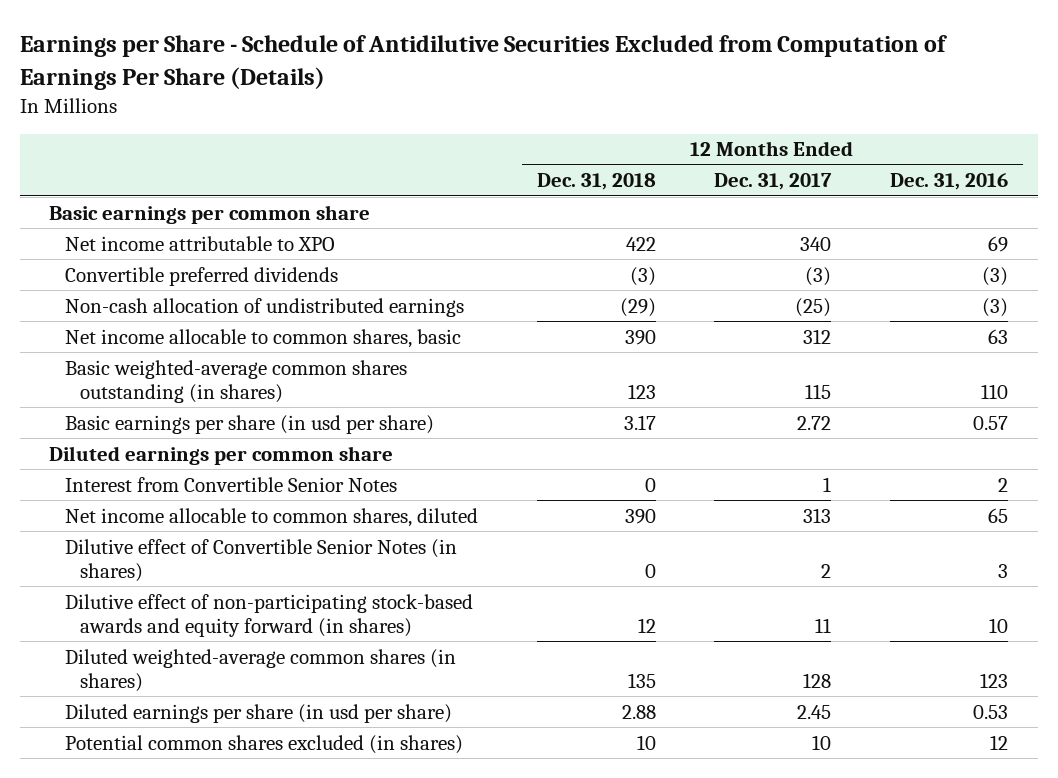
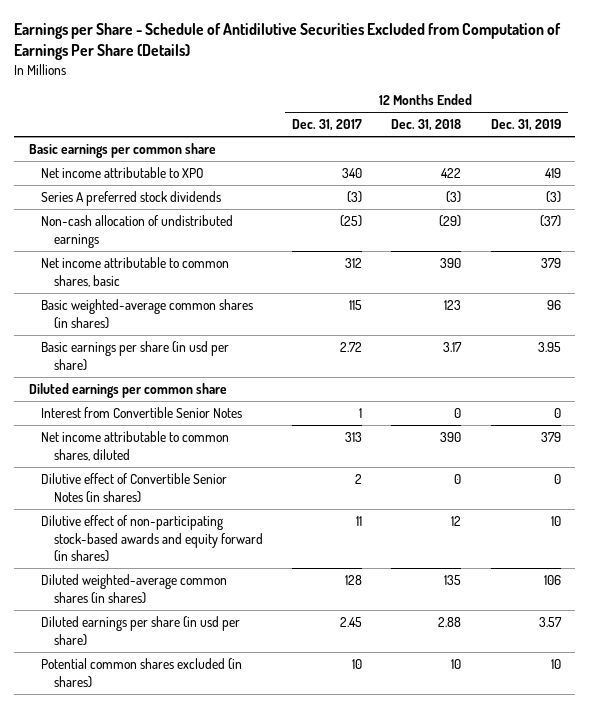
- | 12 Months Ended Dec. 31, 2018 | 12 Months Ended Dec. 31, 2017 | 12 Months Ended Dec. 31, 2016
+ | 12 Months Ended Dec. 31, 2017 | 12 Months Ended Dec. 31, 2018 | 12 Months Ended Dec. 31, 2019
- Convertible preferred dividends | (3) | (3) | (3)
+ Series A preferred stock dividends | (3) | (3) | (3)
- Net income allocable to common shares, basic | 390 | 312 | 63
- Basic weighted-average common shares outstanding (in shares) | 123 | 115 | 110
+ Net income attributable to common shares, basic | 312 | 390 | 379
+ Basic weighted-average common shares (in shares) | 115 | 123 | 96
- Net income allocable to common shares, diluted | 390 | 313 | 65
+ Net income attributable to common shares, diluted | 313 | 390 | 379

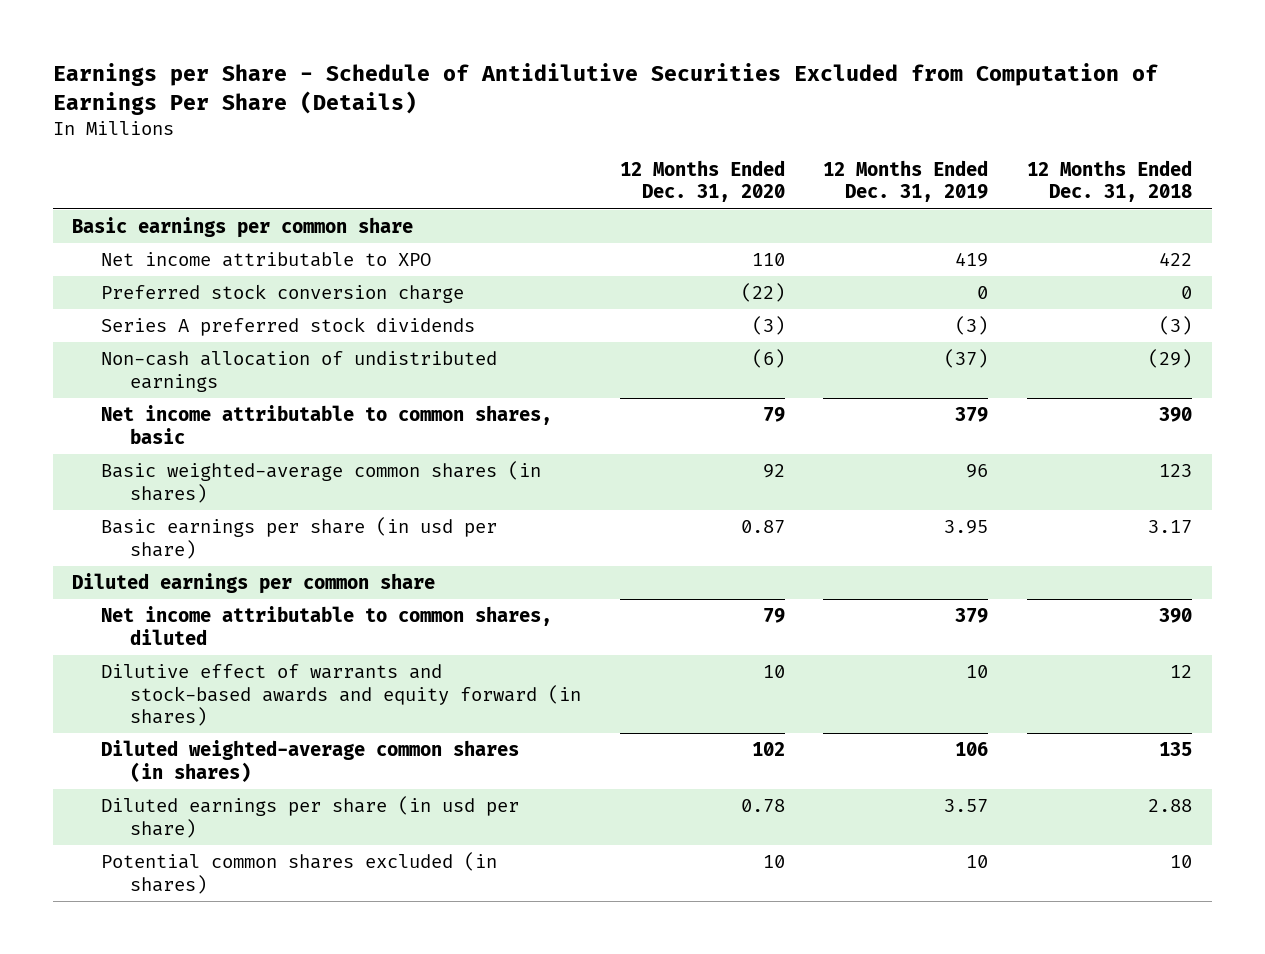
- | 12 Months Ended Dec. 31, 2017 | 12 Months Ended Dec. 31, 2018 | 12 Months Ended Dec. 31, 2019
+ | 12 Months Ended Dec. 31, 2020 | 12 Months Ended Dec. 31, 2019 | 12 Months Ended Dec. 31, 2018
+ Preferred stock conversion charge | (22) | 0 | 0
- Interest from Convertible Senior Notes | 1 | 0 | 0
- Dilutive effect of Convertible Senior Notes (in shares) | 2 | 0 | 0
- Dilutive effect of non-participating stock-based awards and equity forward (in shares) | 11 | 12 | 10
+ Dilutive effect of warrants and stock-based awards and equity forward (in shares) | 10 | 10 | 12

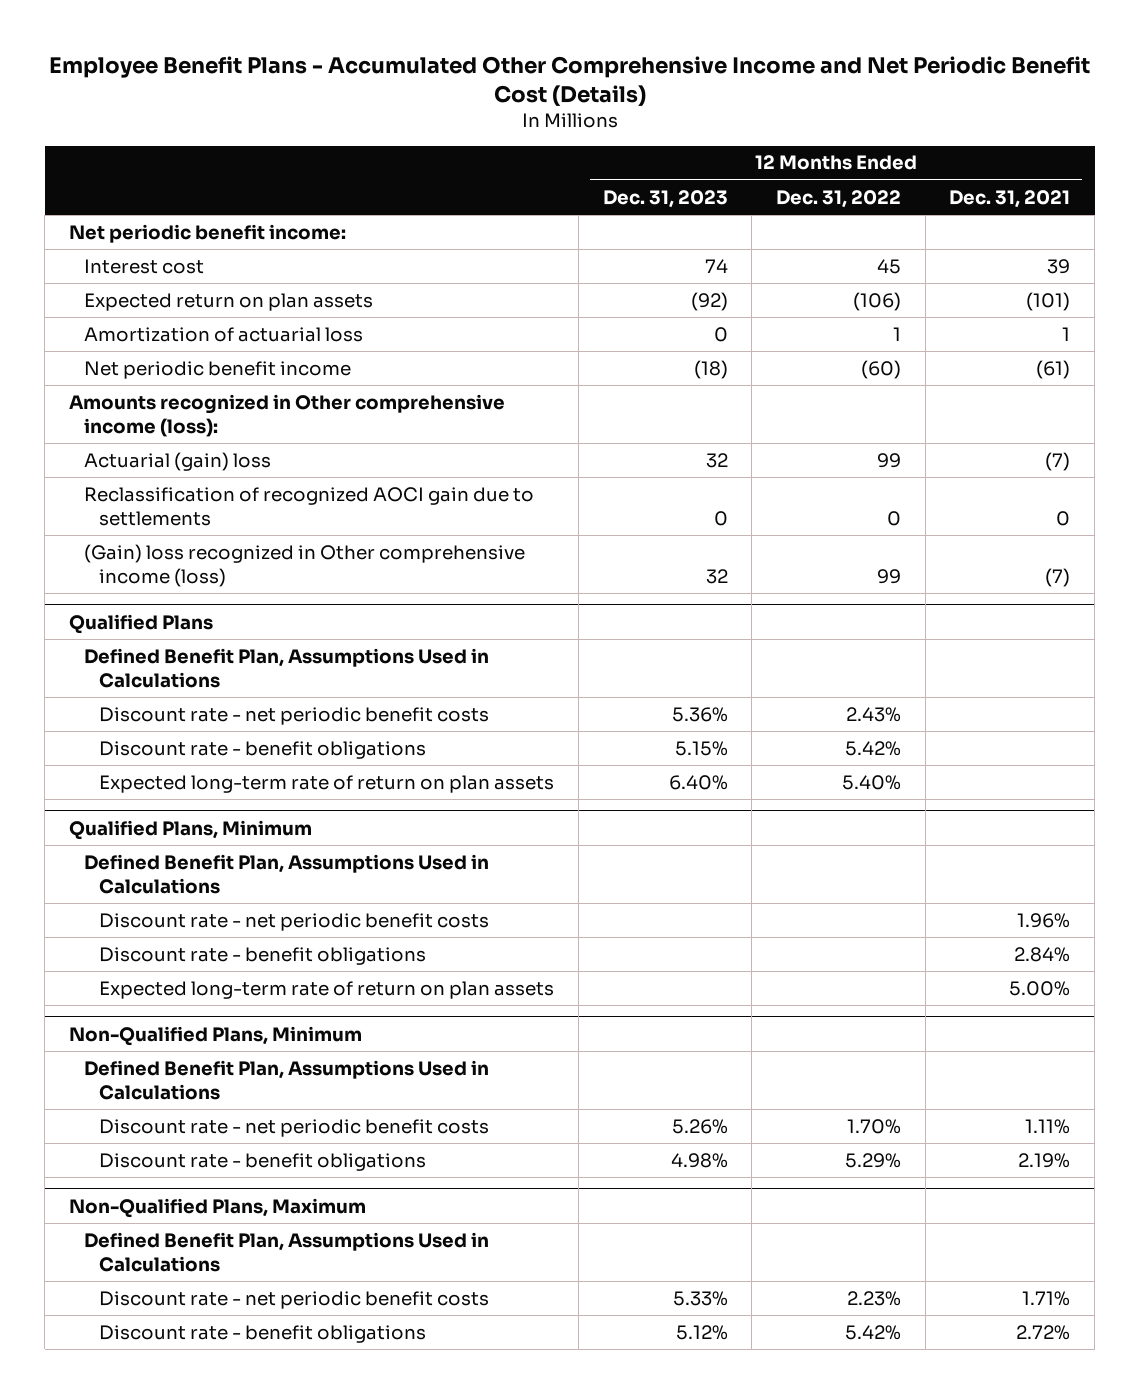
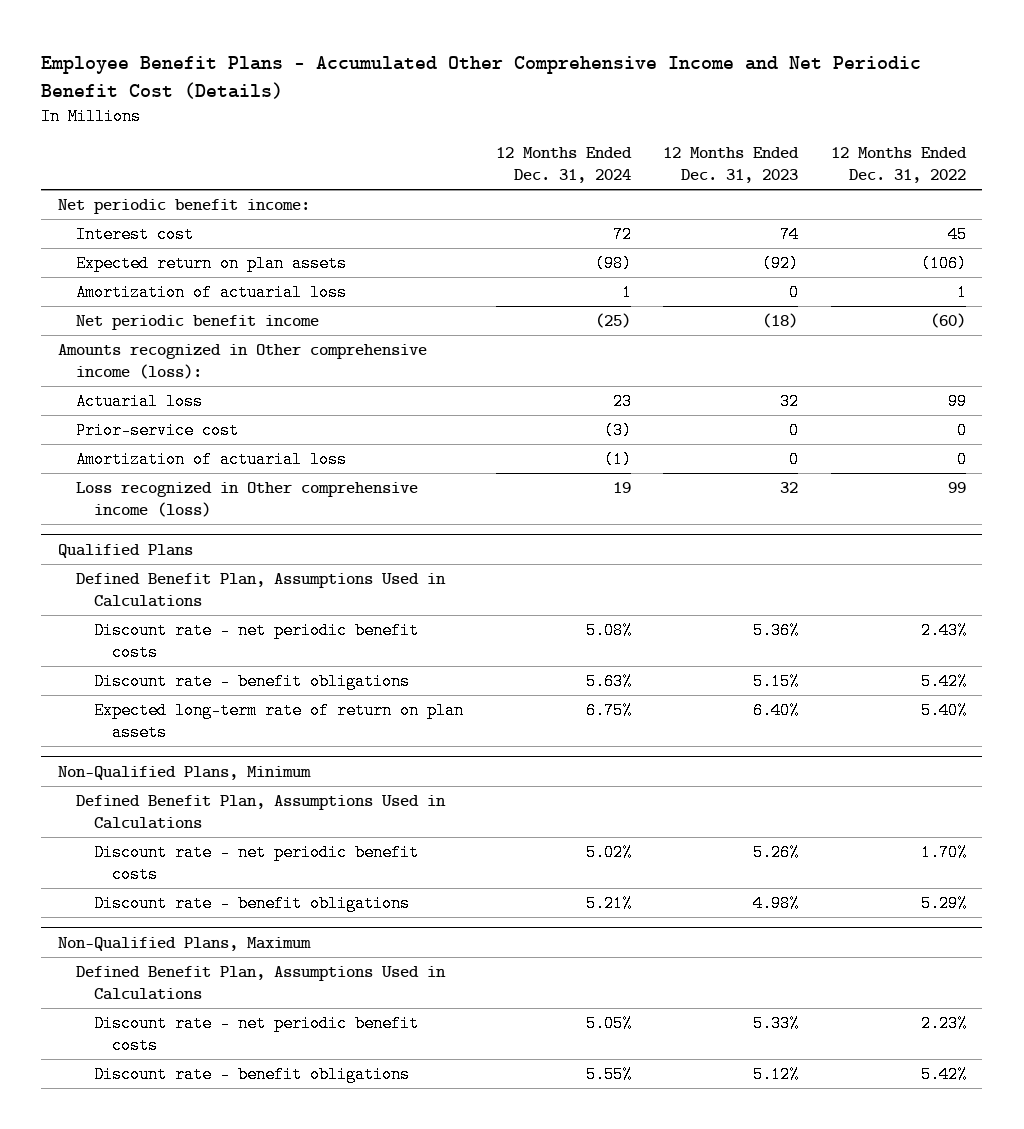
- | 12 Months Ended Dec. 31, 2023 | 12 Months Ended Dec. 31, 2022 | 12 Months Ended Dec. 31, 2021
+ | 12 Months Ended Dec. 31, 2024 | 12 Months Ended Dec. 31, 2023 | 12 Months Ended Dec. 31, 2022
- Actuarial (gain) loss | 32 | 99 | (7)
- Reclassification of recognized AOCI gain due to settlements | 0 | 0 | 0
- (Gain) loss recognized in Other comprehensive income (loss) | 32 | 99 | (7)
+ Actuarial loss | 23 | 32 | 99
+ Prior-service cost | (3) | 0 | 0
+ Amortization of actuarial loss | (1) | 0 | 0
+ Loss recognized in Other comprehensive income (loss) | 19 | 32 | 99
- Qualified Plans, Minimum
- Defined Benefit Plan, Assumptions Used in Calculations
- Discount rate - net periodic benefit costs | | | 1.96%
- Discount rate - benefit obligations | | | 2.84%
- Expected long-term rate of return on plan assets | | | 5.00%

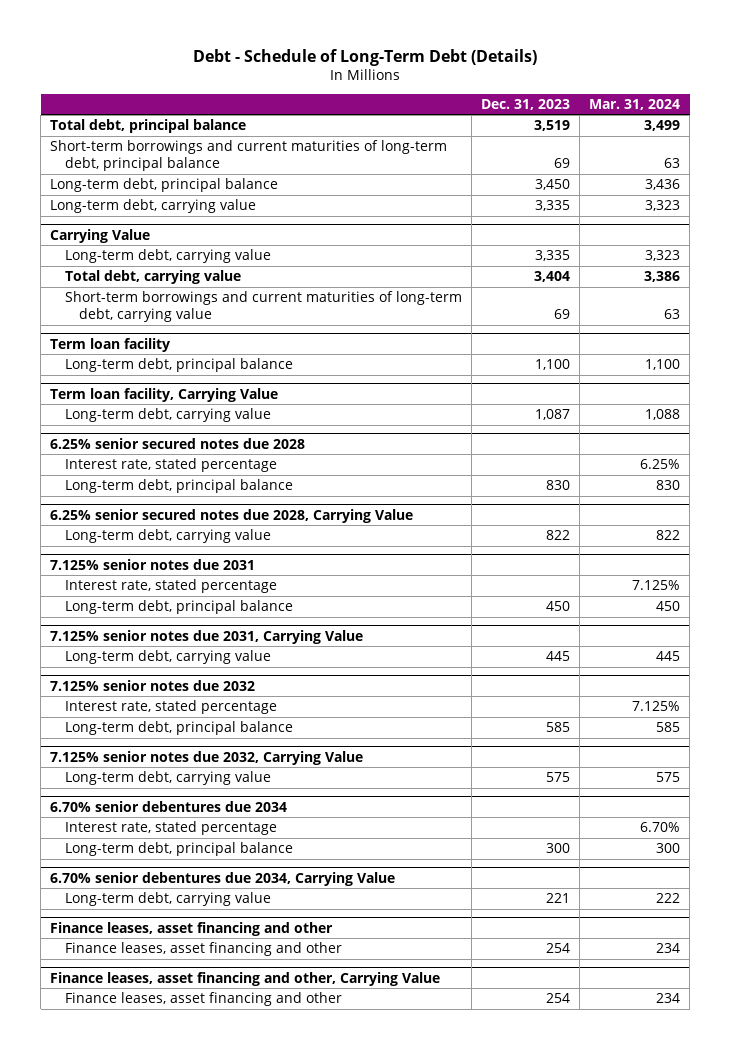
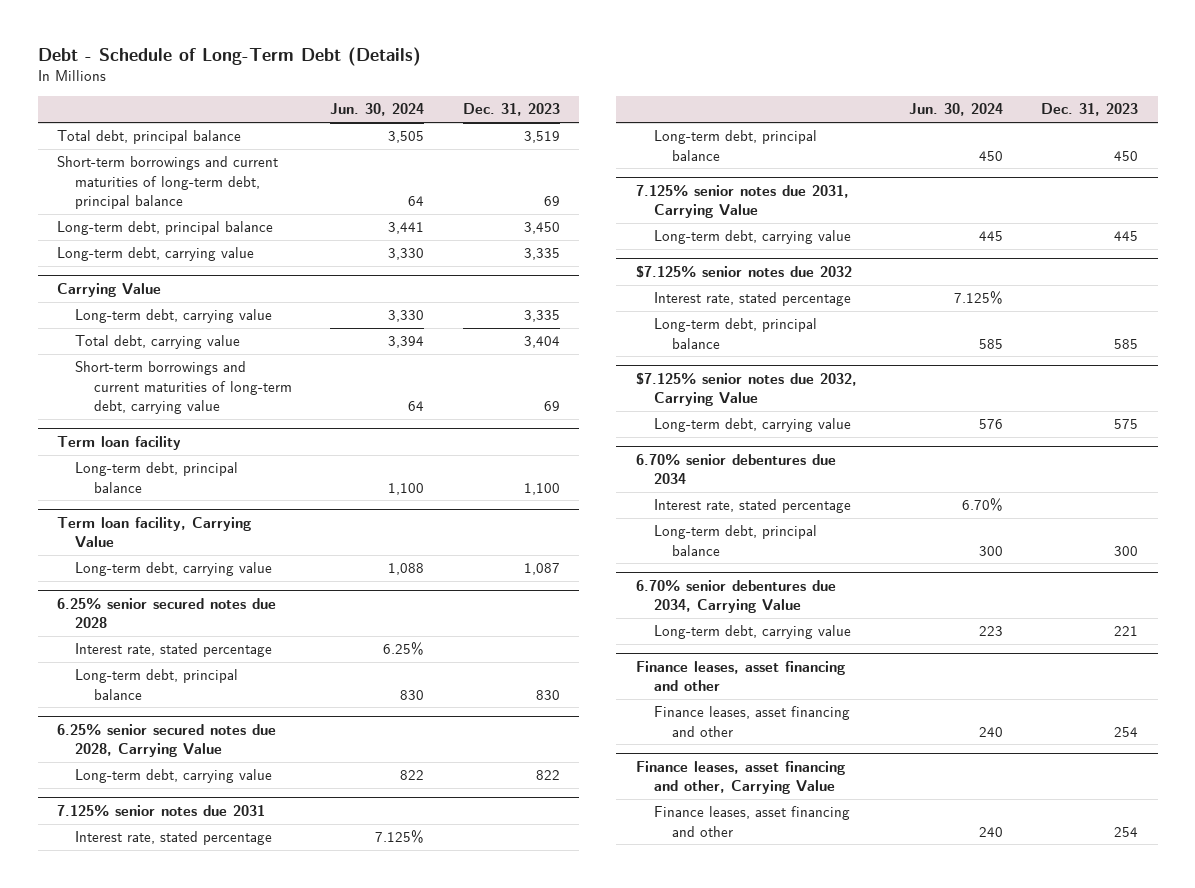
- | Dec. 31, 2023 | Mar. 31, 2024
+ | Jun. 30, 2024 | Dec. 31, 2023
- 7.125% senior notes due 2032
+ $7.125% senior notes due 2032
- 7.125% senior notes due 2032, Carrying Value
+ $7.125% senior notes due 2032, Carrying Value

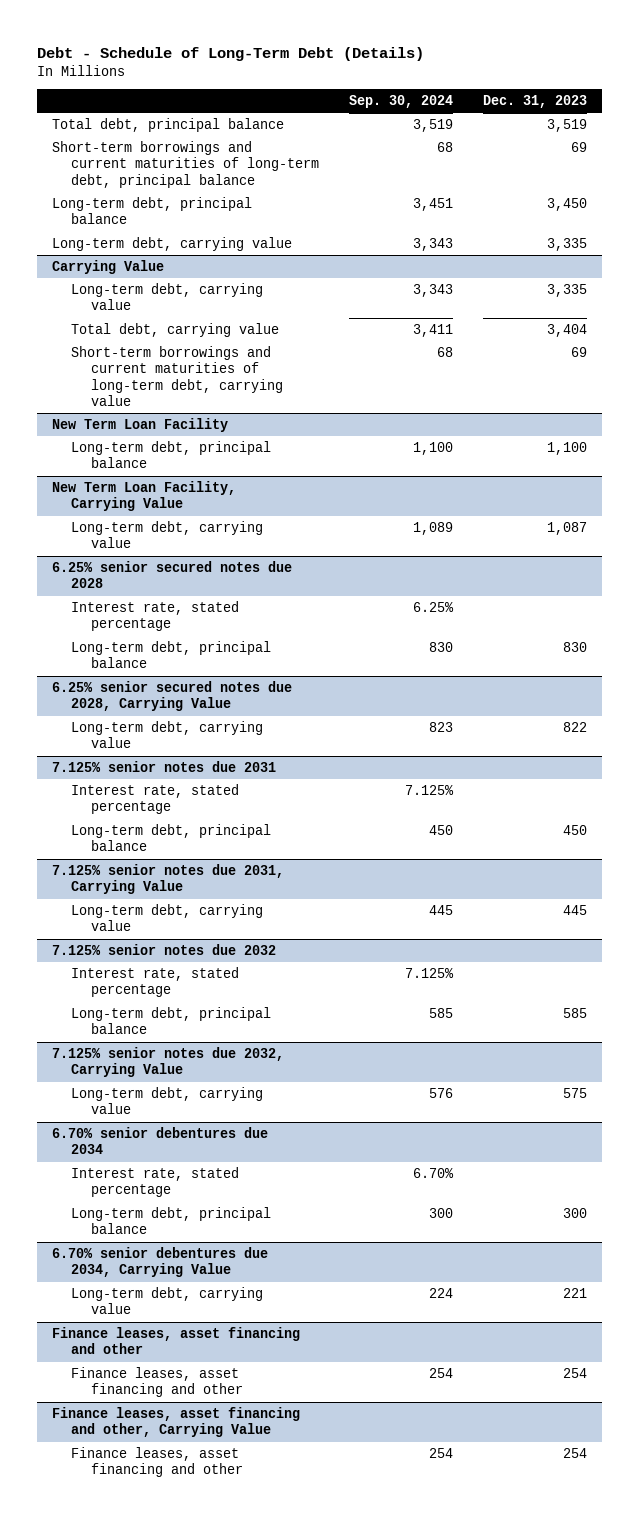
- | Jun. 30, 2024 | Dec. 31, 2023
+ | Sep. 30, 2024 | Dec. 31, 2023
- Term loan facility
+ New Term Loan Facility
- Term loan facility, Carrying Value
+ New Term Loan Facility, Carrying Value
- $7.125% senior notes due 2032
+ 7.125% senior notes due 2032
- $7.125% senior notes due 2032, Carrying Value
+ 7.125% senior notes due 2032, Carrying Value

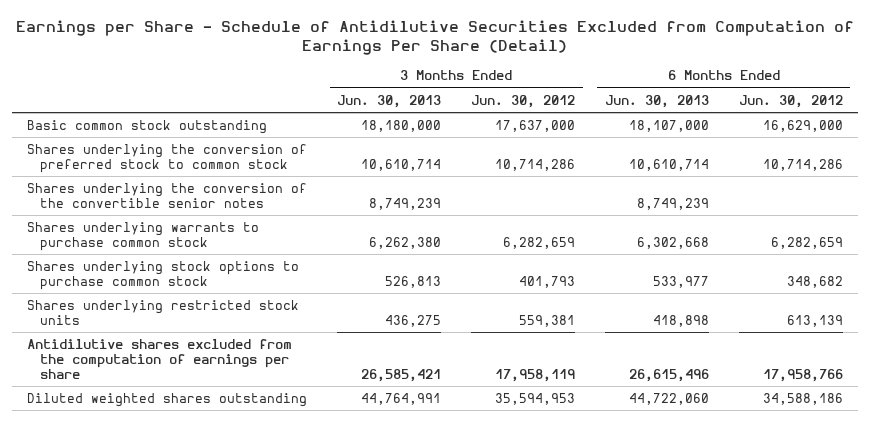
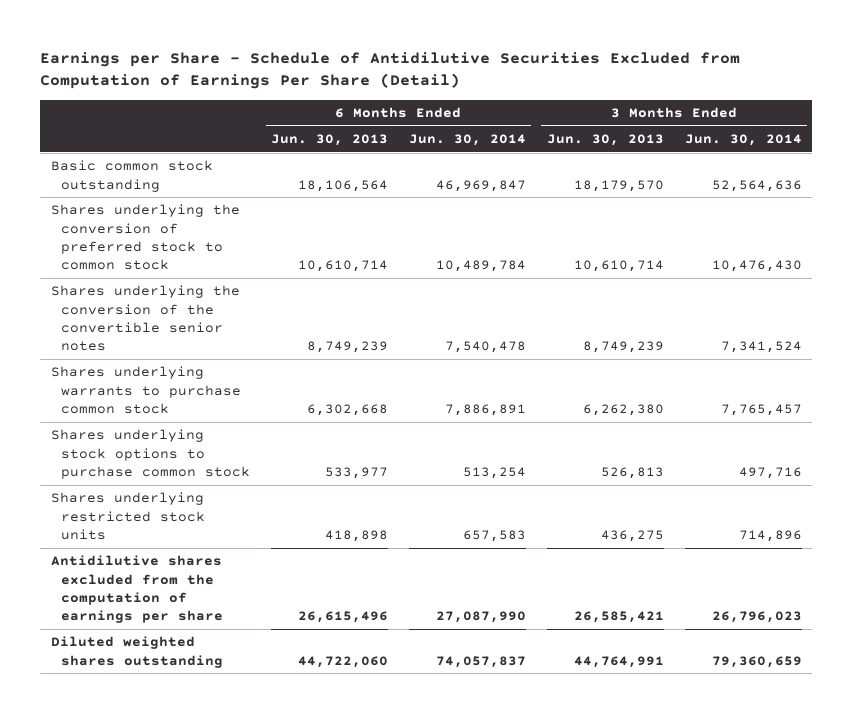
- | 3 Months Ended Jun. 30, 2013 | 3 Months Ended Jun. 30, 2012 | 6 Months Ended Jun. 30, 2013 | 6 Months Ended Jun. 30, 2012
+ | 6 Months Ended Jun. 30, 2013 | 6 Months Ended Jun. 30, 2014 | 3 Months Ended Jun. 30, 2013 | 3 Months Ended Jun. 30, 2014
- Basic common stock outstanding | 18,180,000 | 17,637,000 | 18,107,000 | 16,629,000
+ Basic common stock outstanding | 18,106,564 | 46,969,847 | 18,179,570 | 52,564,636

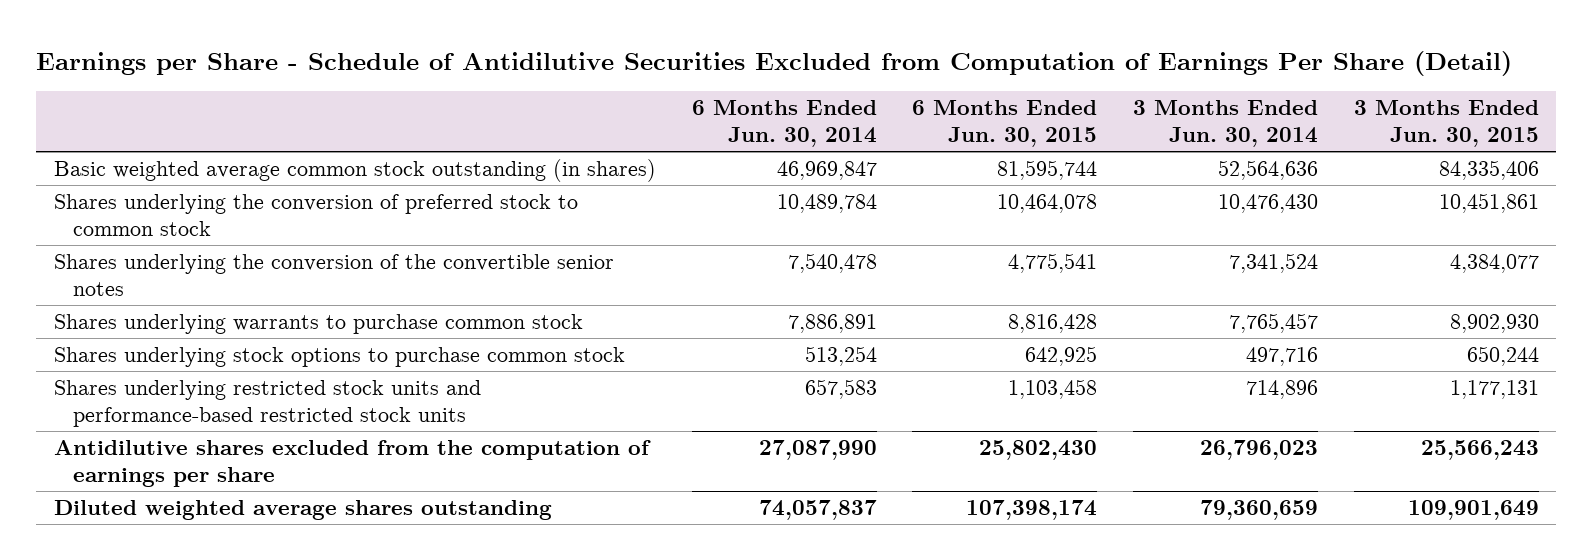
- | 6 Months Ended Jun. 30, 2013 | 6 Months Ended Jun. 30, 2014 | 3 Months Ended Jun. 30, 2013 | 3 Months Ended Jun. 30, 2014
+ | 6 Months Ended Jun. 30, 2014 | 6 Months Ended Jun. 30, 2015 | 3 Months Ended Jun. 30, 2014 | 3 Months Ended Jun. 30, 2015
- Basic common stock outstanding | 18,106,564 | 46,969,847 | 18,179,570 | 52,564,636
+ Basic weighted average common stock outstanding (in shares) | 46,969,847 | 81,595,744 | 52,564,636 | 84,335,406
- Shares underlying restricted stock units | 418,898 | 657,583 | 436,275 | 714,896
+ Shares underlying restricted stock units and performance-based restricted stock units | 657,583 | 1,103,458 | 714,896 | 1,177,131
- Diluted weighted shares outstanding | 44,722,060 | 74,057,837 | 44,764,991 | 79,360,659
+ Diluted weighted average shares outstanding | 74,057,837 | 107,398,174 | 79,360,659 | 109,901,649

